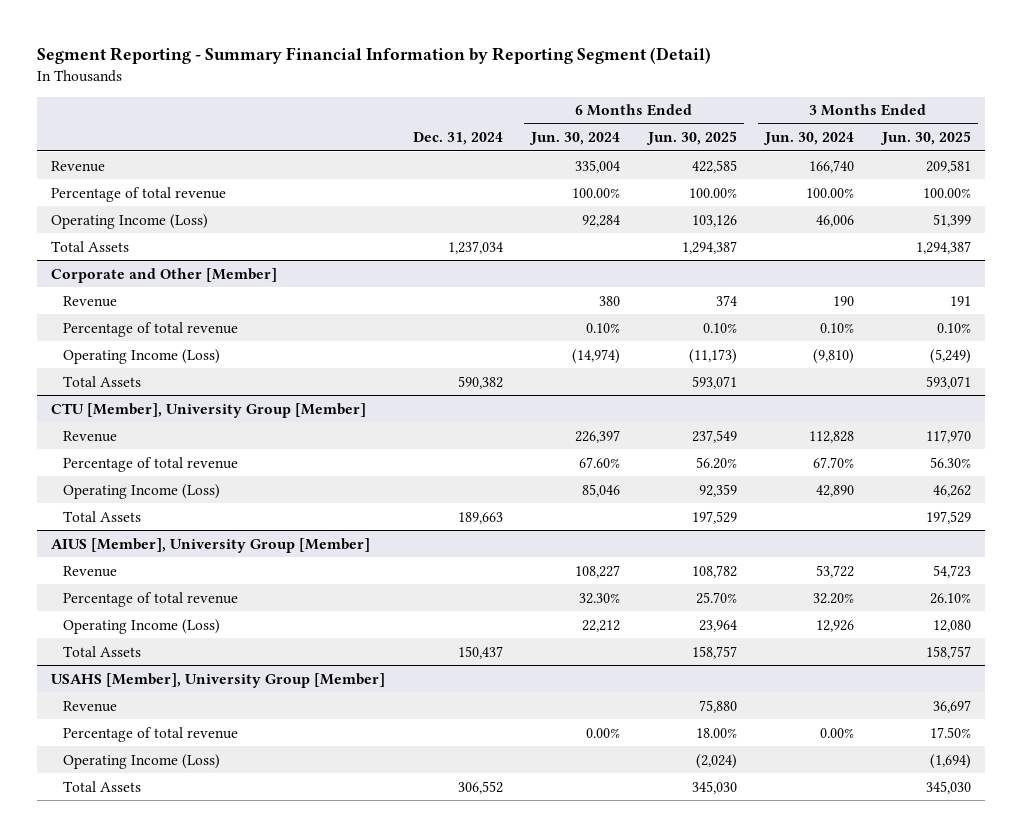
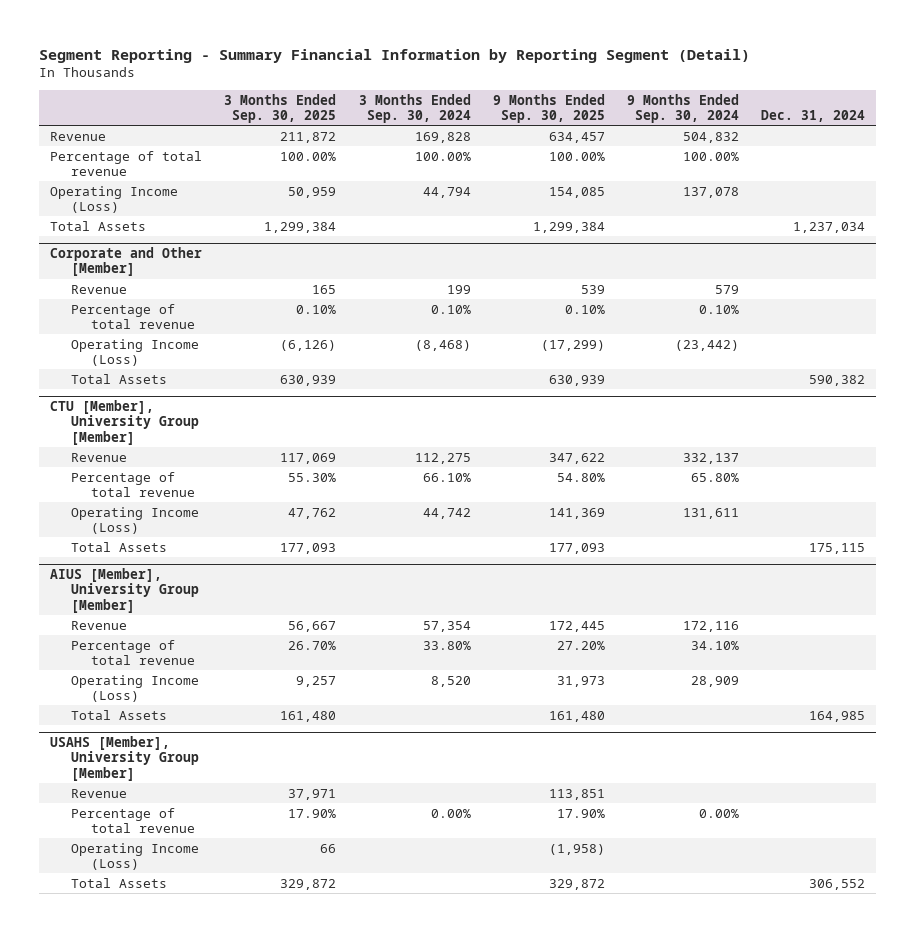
- | Dec. 31, 2024 | 6 Months Ended Jun. 30, 2024 | 6 Months Ended Jun. 30, 2025 | 3 Months Ended Jun. 30, 2024 | 3 Months Ended Jun. 30, 2025
+ | 3 Months Ended Sep. 30, 2025 | 3 Months Ended Sep. 30, 2024 | 9 Months Ended Sep. 30, 2025 | 9 Months Ended Sep. 30, 2024 | Dec. 31, 2024
@ CTU [Member], University Group [Member]
- Total Assets | 189,663 | | 197,529 | | 197,529
+ Total Assets | 177,093 | | 177,093 | | 175,115
@ AIUS [Member], University Group [Member]
- Total Assets | 150,437 | | 158,757 | | 158,757
+ Total Assets | 161,480 | | 161,480 | | 164,985

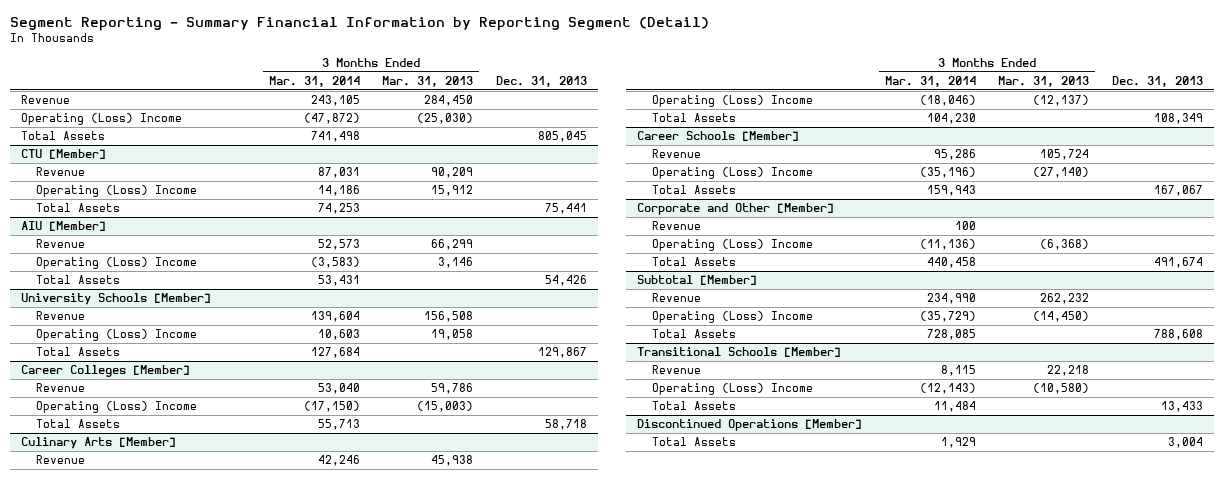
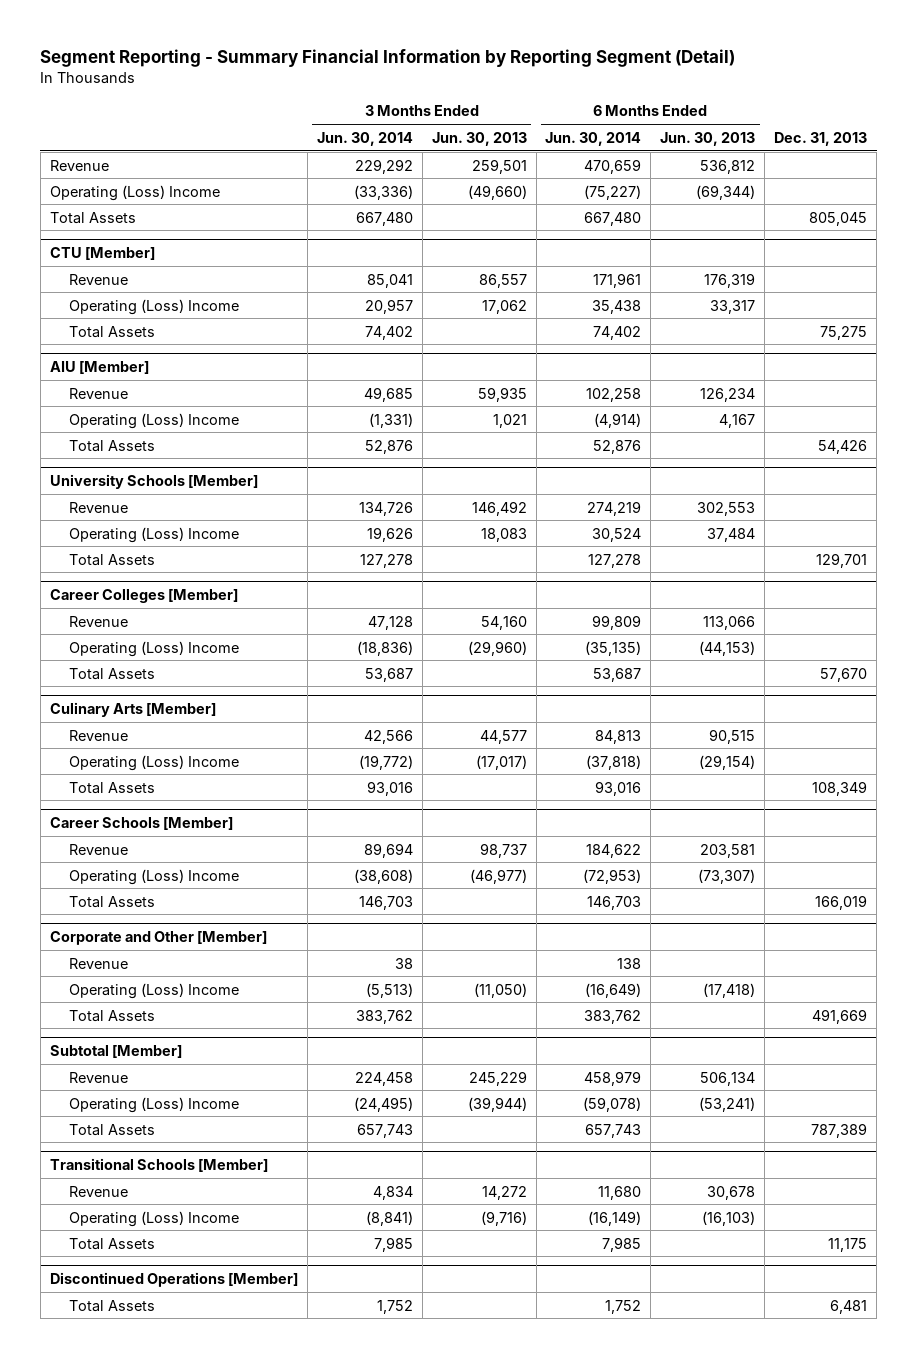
- | 3 Months Ended Mar. 31, 2014 | 3 Months Ended Mar. 31, 2013 | Dec. 31, 2013
+ | 3 Months Ended Jun. 30, 2014 | 3 Months Ended Jun. 30, 2013 | 6 Months Ended Jun. 30, 2014 | 6 Months Ended Jun. 30, 2013 | Dec. 31, 2013
@ CTU [Member]
- Total Assets | 74,253 | | 75,441
+ Total Assets | 74,402 | | 74,402 | | 75,275
@ University Schools [Member]
- Total Assets | 127,684 | | 129,867
+ Total Assets | 127,278 | | 127,278 | | 129,701
@ Career Colleges [Member]
- Total Assets | 55,713 | | 58,718
+ Total Assets | 53,687 | | 53,687 | | 57,670
@ Career Schools [Member]
- Total Assets | 159,943 | | 167,067
+ Total Assets | 146,703 | | 146,703 | | 166,019
@ Corporate and Other [Member]
- Total Assets | 440,458 | | 491,674
+ Total Assets | 383,762 | | 383,762 | | 491,669
@ Subtotal [Member]
- Total Assets | 728,085 | | 788,608
+ Total Assets | 657,743 | | 657,743 | | 787,389
@ Transitional Schools [Member]
- Total Assets | 11,484 | | 13,433
+ Total Assets | 7,985 | | 7,985 | | 11,175
@ Discontinued Operations [Member]
- Total Assets | 1,929 | | 3,004
+ Total Assets | 1,752 | | 1,752 | | 6,481

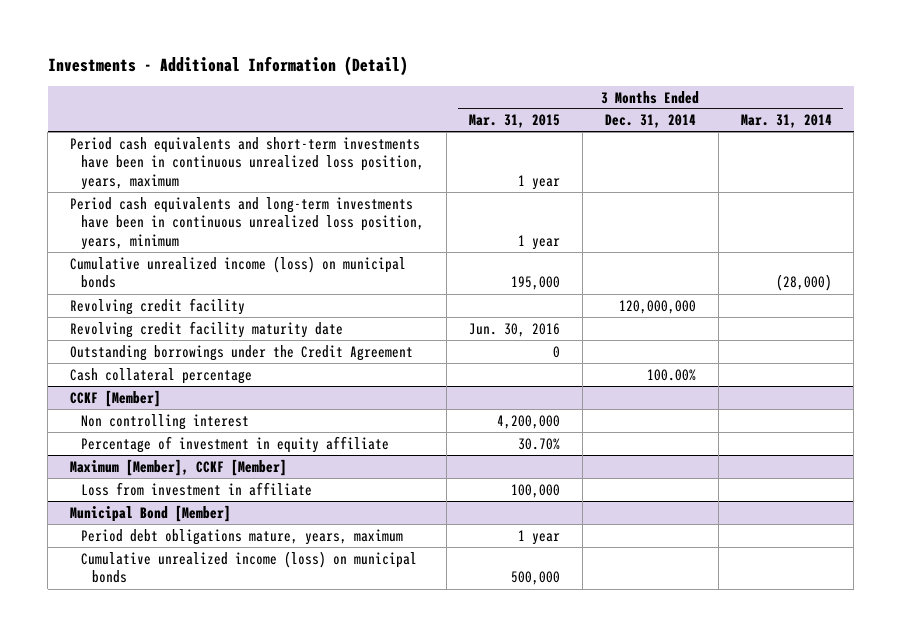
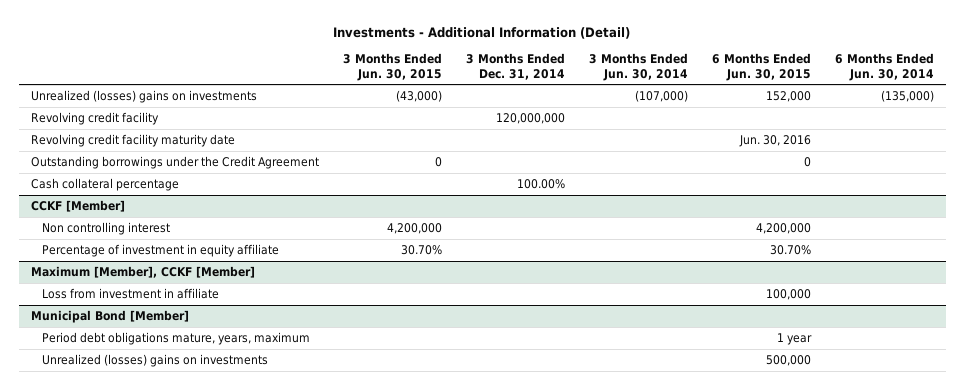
- | 3 Months Ended Mar. 31, 2015 | 3 Months Ended Dec. 31, 2014 | 3 Months Ended Mar. 31, 2014
+ | 3 Months Ended Jun. 30, 2015 | 3 Months Ended Dec. 31, 2014 | 3 Months Ended Jun. 30, 2014 | 6 Months Ended Jun. 30, 2015 | 6 Months Ended Jun. 30, 2014
- Period cash equivalents and short-term investments have been in continuous unrealized loss position, years, maximum | 1 year | |
- Period cash equivalents and long-term investments have been in continuous unrealized loss position, years, minimum | 1 year | |
- Cumulative unrealized income (loss) on municipal bonds | 195,000 | | (28,000)
+ Unrealized (losses) gains on investments | (43,000) | | (107,000) | 152,000 | (135,000)
@ Municipal Bond [Member]
- Cumulative unrealized income (loss) on municipal bonds | 500,000 | |
+ Unrealized (losses) gains on investments | | | | 500,000 |

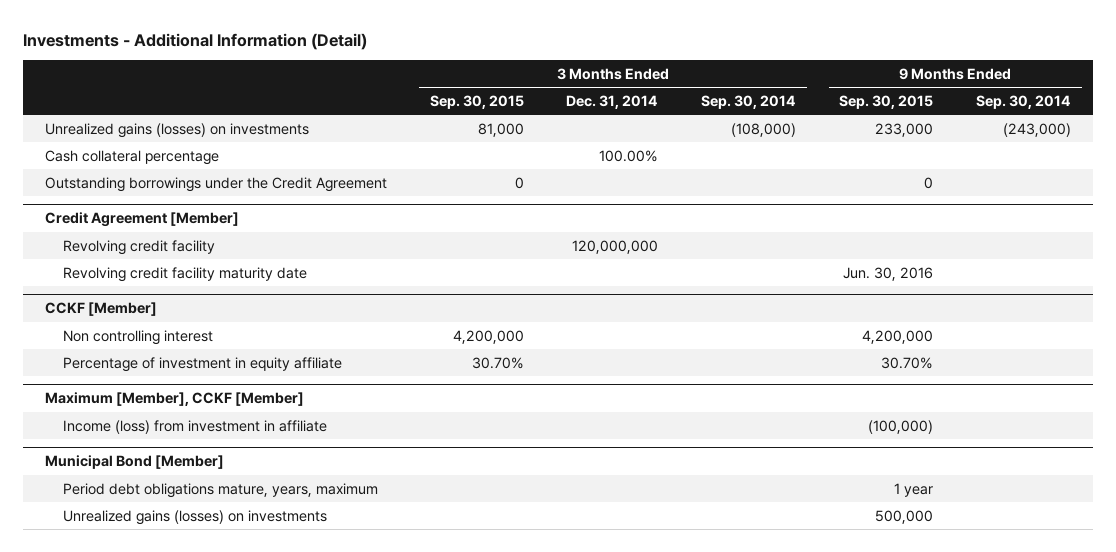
- | 3 Months Ended Jun. 30, 2015 | 3 Months Ended Dec. 31, 2014 | 3 Months Ended Jun. 30, 2014 | 6 Months Ended Jun. 30, 2015 | 6 Months Ended Jun. 30, 2014
+ | 3 Months Ended Sep. 30, 2015 | 3 Months Ended Dec. 31, 2014 | 3 Months Ended Sep. 30, 2014 | 9 Months Ended Sep. 30, 2015 | 9 Months Ended Sep. 30, 2014
- Unrealized (losses) gains on investments | (43,000) | | (107,000) | 152,000 | (135,000)
- Revolving credit facility | | 120,000,000 | | |
- Revolving credit facility maturity date | | | | Jun. 30, 2016 |
+ Unrealized gains (losses) on investments | 81,000 | | (108,000) | 233,000 | (243,000)
moved down: Outstanding borrowings under the Credit Agreement | 0 | | | 0 |
+ Credit Agreement [Member]
+ Revolving credit facility | | 120,000,000 | | |
+ Revolving credit facility maturity date | | | | Jun. 30, 2016 |
@ Maximum [Member], CCKF [Member]
- Loss from investment in affiliate | | | | 100,000 |
+ Income (loss) from investment in affiliate | | | | (100,000) |
@ Municipal Bond [Member]
- Unrealized (losses) gains on investments | | | | 500,000 |
+ Unrealized gains (losses) on investments | | | | 500,000 |

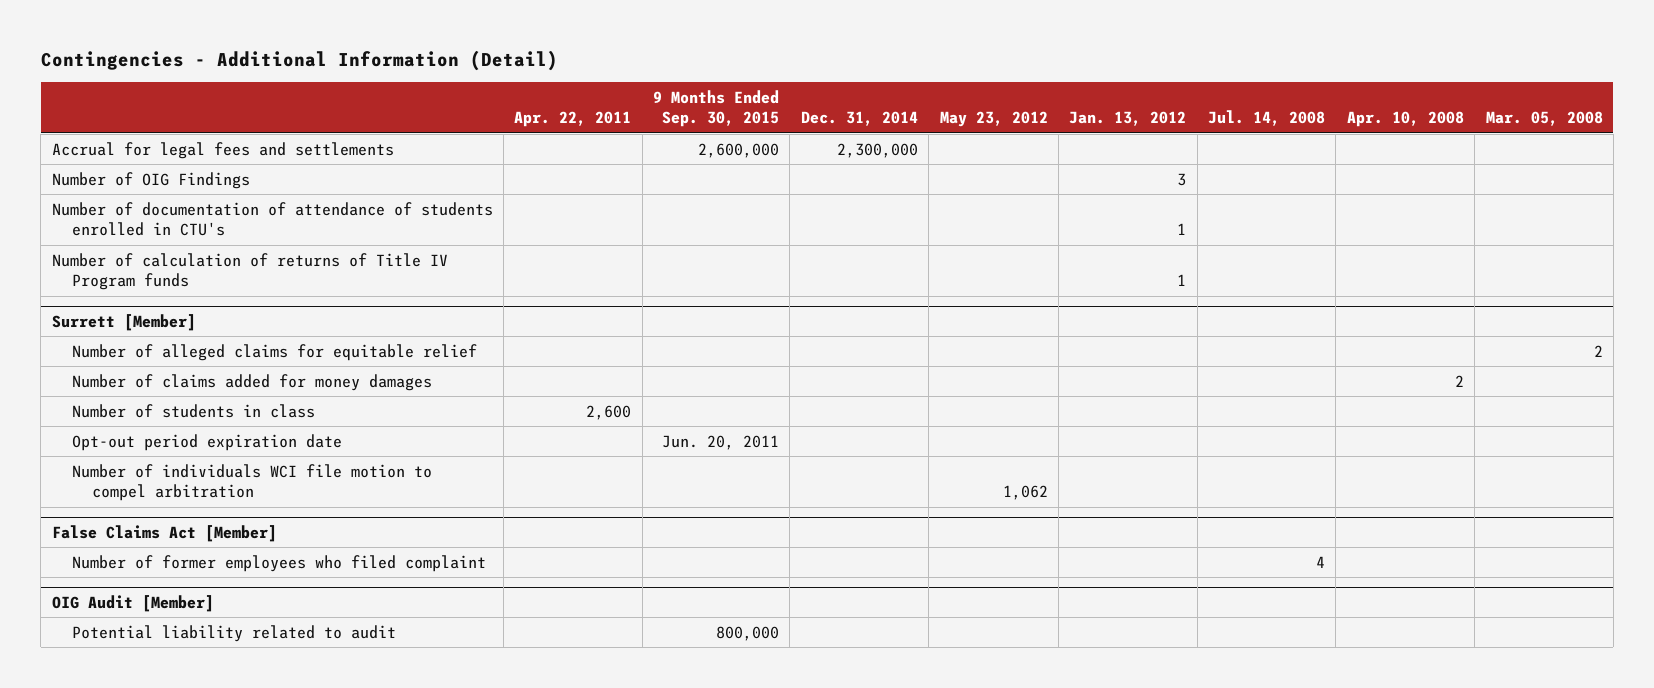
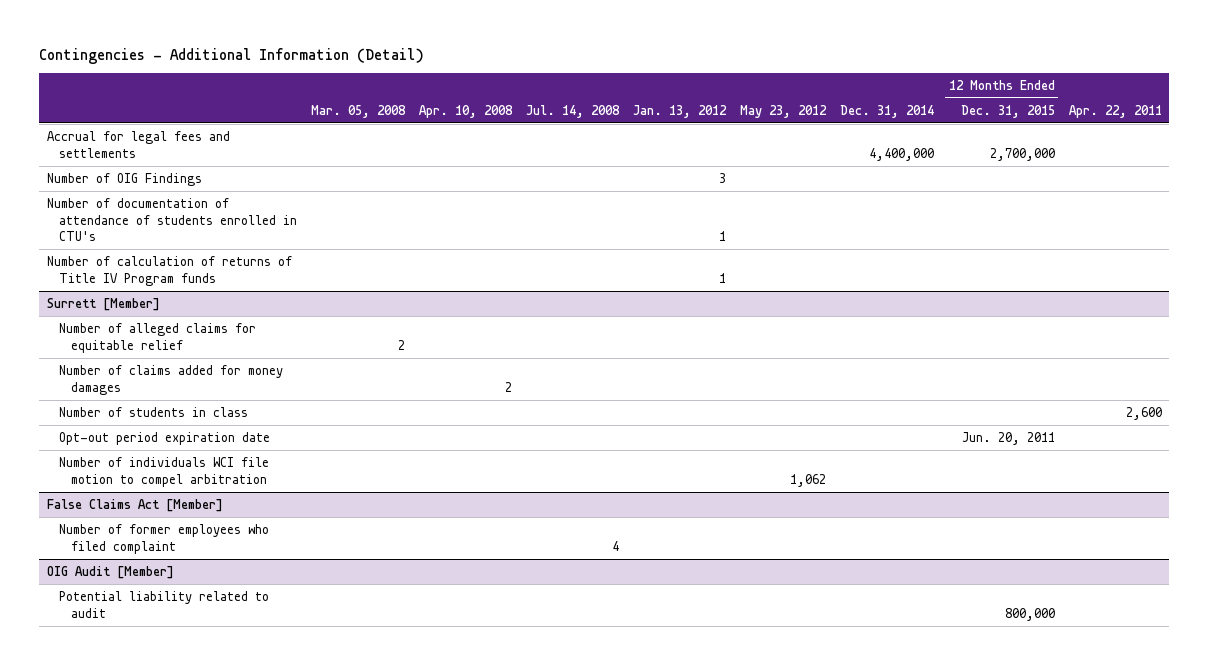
- | Apr. 22, 2011 | 9 Months Ended Sep. 30, 2015 | Dec. 31, 2014 | May 23, 2012 | Jan. 13, 2012 | Jul. 14, 2008 | Apr. 10, 2008 | Mar. 05, 2008
+ | Mar. 05, 2008 | Apr. 10, 2008 | Jul. 14, 2008 | Jan. 13, 2012 | May 23, 2012 | Dec. 31, 2014 | 12 Months Ended Dec. 31, 2015 | Apr. 22, 2011
- Accrual for legal fees and settlements | | 2,600,000 | 2,300,000 | | | | |
+ Accrual for legal fees and settlements | | | | | | 4,400,000 | 2,700,000 |

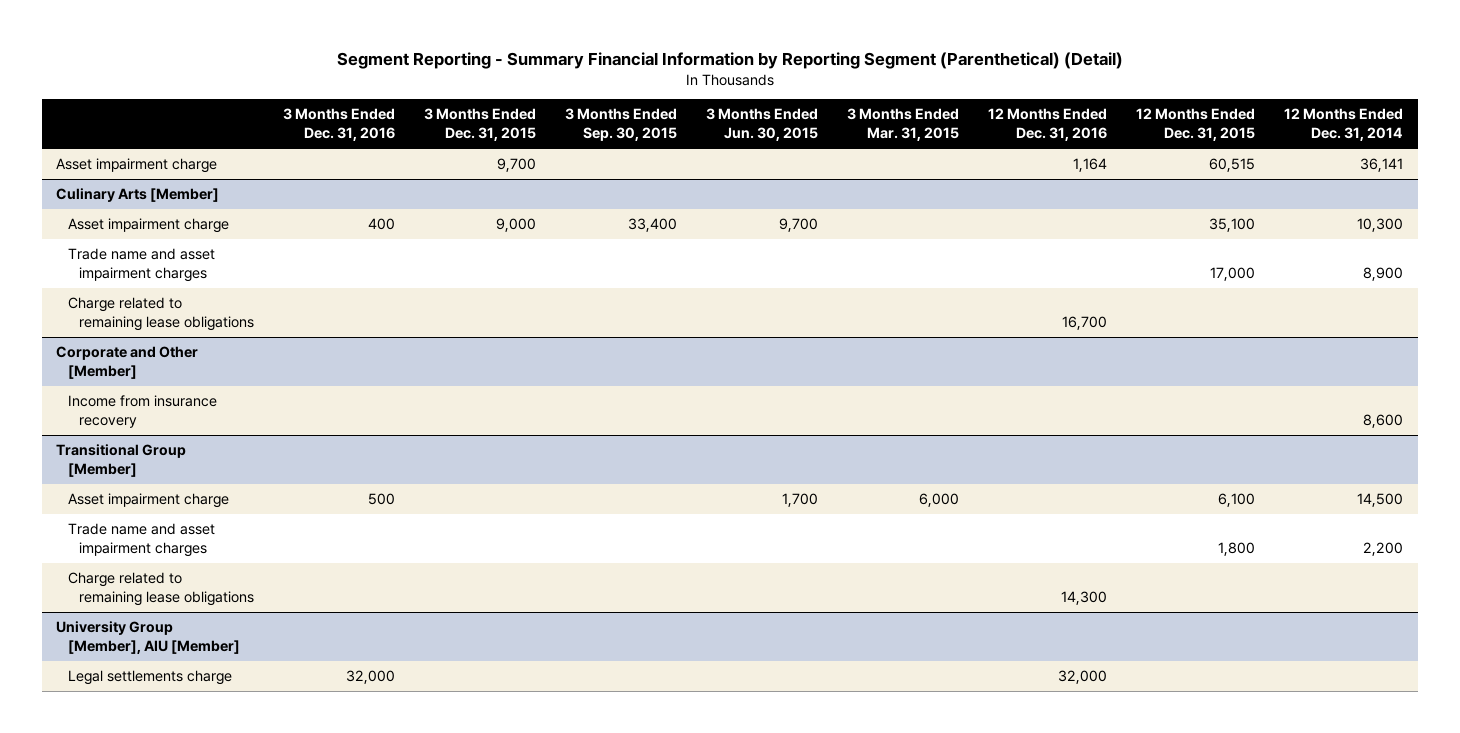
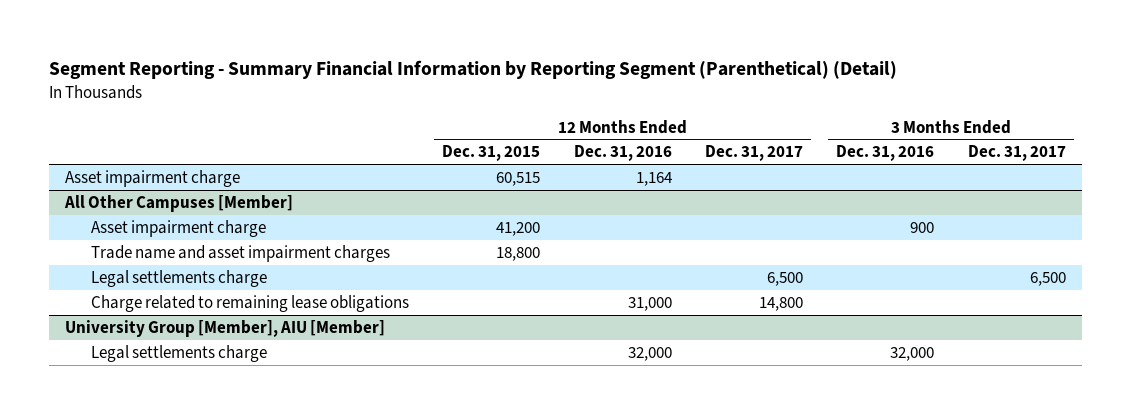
- | 3 Months Ended Dec. 31, 2016 | 3 Months Ended Dec. 31, 2015 | 3 Months Ended Sep. 30, 2015 | 3 Months Ended Jun. 30, 2015 | 3 Months Ended Mar. 31, 2015 | 12 Months Ended Dec. 31, 2016 | 12 Months Ended Dec. 31, 2015 | 12 Months Ended Dec. 31, 2014
+ | 12 Months Ended Dec. 31, 2015 | 12 Months Ended Dec. 31, 2016 | 12 Months Ended Dec. 31, 2017 | 3 Months Ended Dec. 31, 2016 | 3 Months Ended Dec. 31, 2017
- Culinary Arts [Member]
- Asset impairment charge | 400 | 9,000 | 33,400 | 9,700 | | | 35,100 | 10,300
- Trade name and asset impairment charges | | | | | | | 17,000 | 8,900
- Charge related to remaining lease obligations | | | | | | 16,700 | |
- Corporate and Other [Member]
- Income from insurance recovery | | | | | | | | 8,600
- Transitional Group [Member]
- Asset impairment charge | 500 | | | 1,700 | 6,000 | | 6,100 | 14,500
- Trade name and asset impairment charges | | | | | | | 1,800 | 2,200
- Charge related to remaining lease obligations | | | | | | 14,300 | |
+ All Other Campuses [Member]
+ Asset impairment charge | 41,200 | | | 900 |
+ Trade name and asset impairment charges | 18,800 | | | |
+ Legal settlements charge | | | 6,500 | | 6,500
+ Charge related to remaining lease obligations | | 31,000 | 14,800 | |

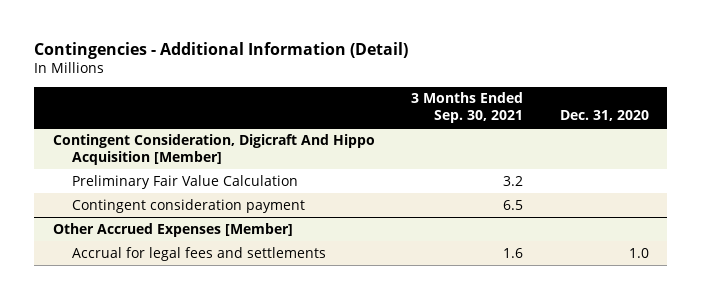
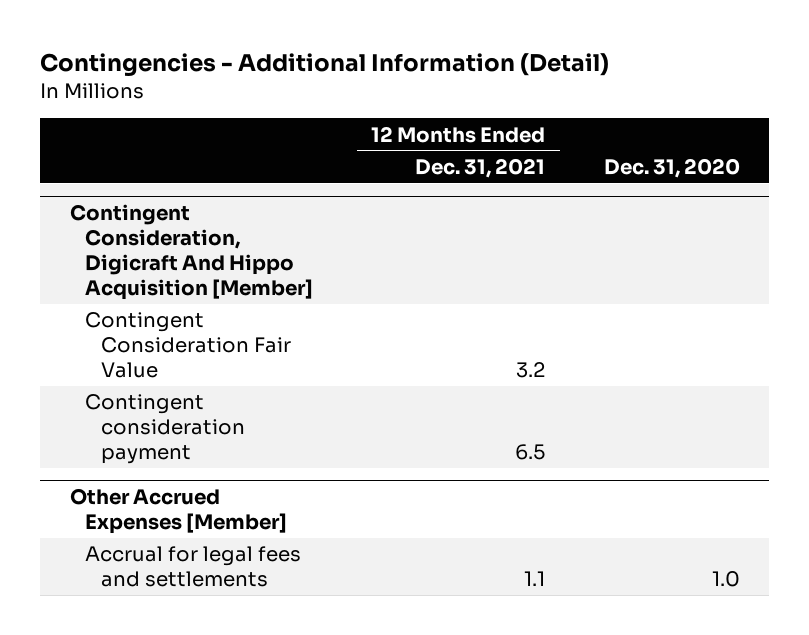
- | 3 Months Ended Sep. 30, 2021 | Dec. 31, 2020
+ | 12 Months Ended Dec. 31, 2021 | Dec. 31, 2020
@ Contingent Consideration, Digicraft And Hippo Acquisition [Member]
- Preliminary Fair Value Calculation | 3.2 |
+ Contingent Consideration Fair Value | 3.2 |

